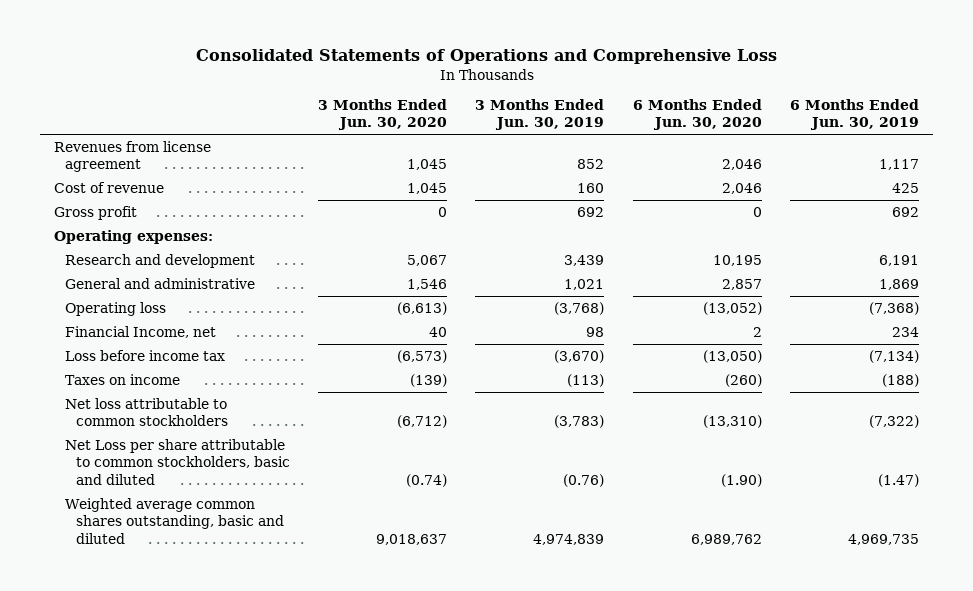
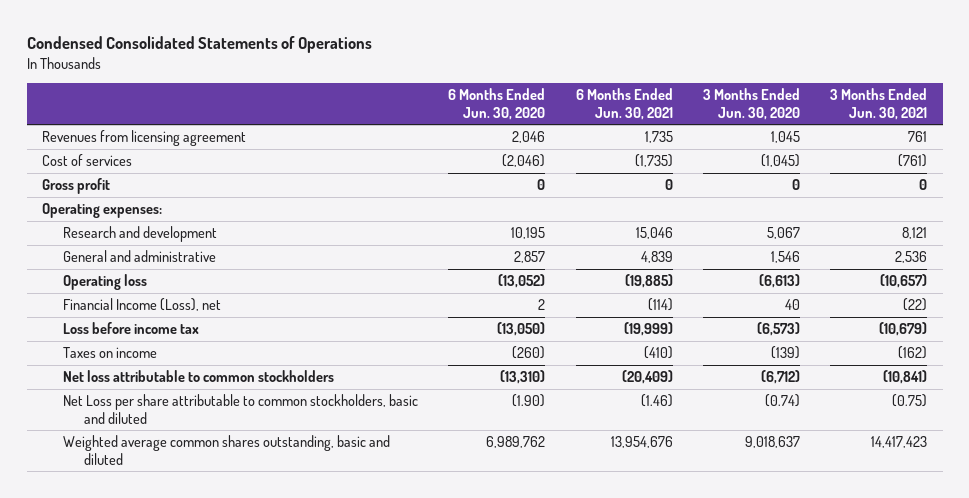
- Consolidated Statements of Operations and Comprehensive Loss
+ Condensed Consolidated Statements of Operations
- | 3 Months Ended Jun. 30, 2020 | 3 Months Ended Jun. 30, 2019 | 6 Months Ended Jun. 30, 2020 | 6 Months Ended Jun. 30, 2019
+ | 6 Months Ended Jun. 30, 2020 | 6 Months Ended Jun. 30, 2021 | 3 Months Ended Jun. 30, 2020 | 3 Months Ended Jun. 30, 2021
- Revenues from license agreement | 1,045 | 852 | 2,046 | 1,117
- Cost of revenue | 1,045 | 160 | 2,046 | 425
+ Revenues from licensing agreement | 2,046 | 1,735 | 1,045 | 761
+ Cost of services | (2,046) | (1,735) | (1,045) | (761)
- Financial Income, net | 40 | 98 | 2 | 234
+ Financial Income (Loss), net | 2 | (114) | 40 | (22)

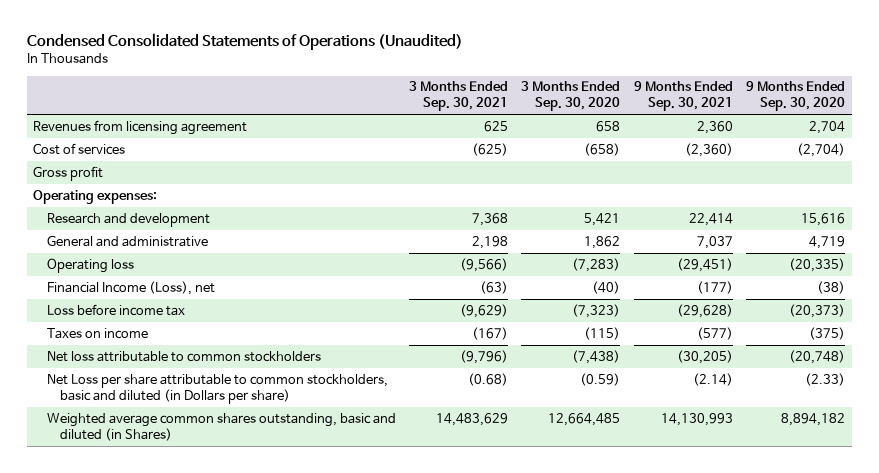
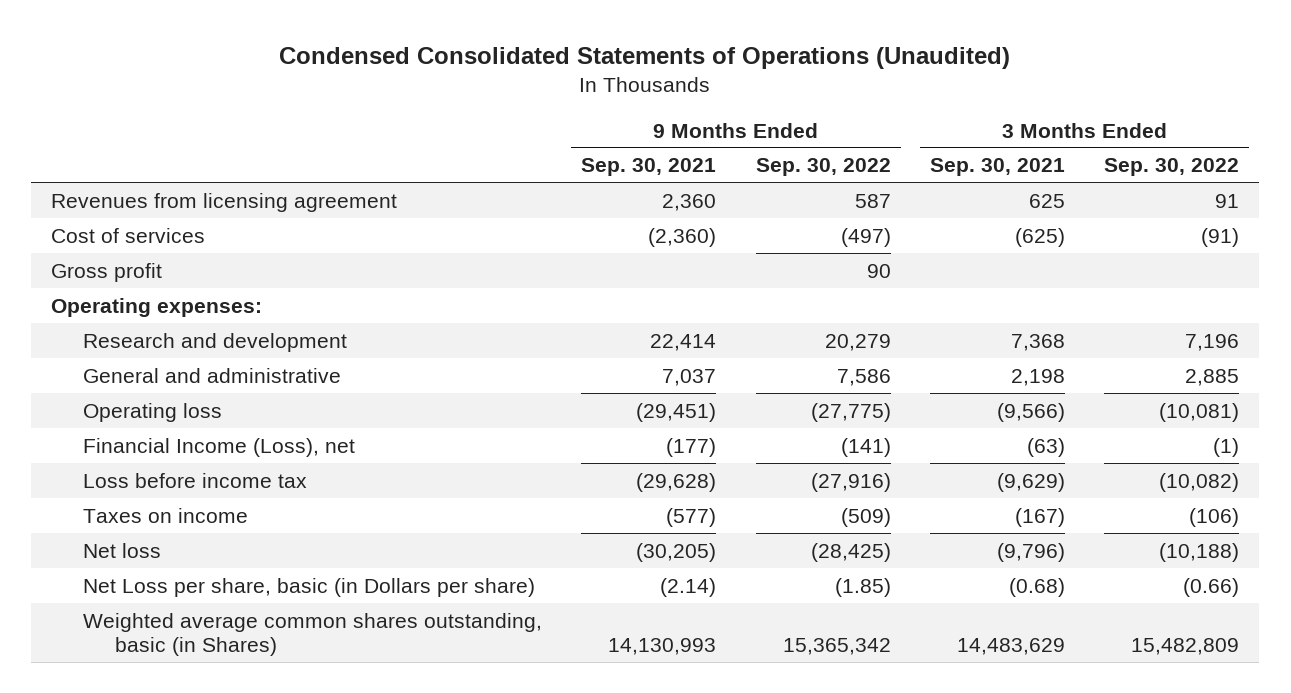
- | 3 Months Ended Sep. 30, 2021 | 3 Months Ended Sep. 30, 2020 | 9 Months Ended Sep. 30, 2021 | 9 Months Ended Sep. 30, 2020
+ | 9 Months Ended Sep. 30, 2021 | 9 Months Ended Sep. 30, 2022 | 3 Months Ended Sep. 30, 2021 | 3 Months Ended Sep. 30, 2022
- Net loss attributable to common stockholders | (9,796) | (7,438) | (30,205) | (20,748)
- Net Loss per share attributable to common stockholders, basic and diluted (in Dollars per share) | (0.68) | (0.59) | (2.14) | (2.33)
- Weighted average common shares outstanding, basic and diluted (in Shares) | 14,483,629 | 12,664,485 | 14,130,993 | 8,894,182
+ Net loss | (30,205) | (28,425) | (9,796) | (10,188)
+ Net Loss per share, basic (in Dollars per share) | (2.14) | (1.85) | (0.68) | (0.66)
+ Weighted average common shares outstanding, basic (in Shares) | 14,130,993 | 15,365,342 | 14,483,629 | 15,482,809

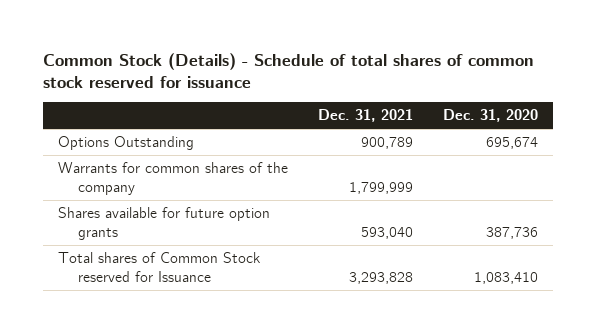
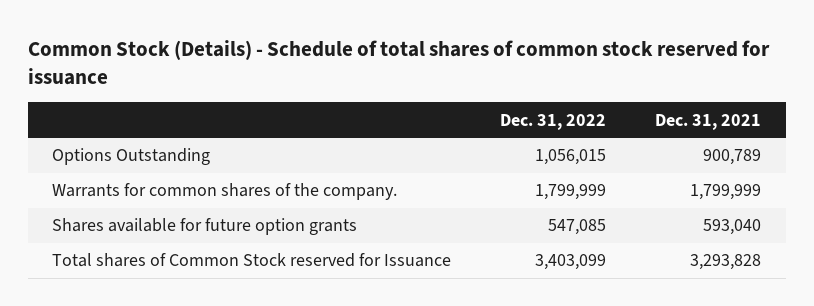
- | Dec. 31, 2021 | Dec. 31, 2020
+ | Dec. 31, 2022 | Dec. 31, 2021
- Warrants for common shares of the company | 1,799,999 |
+ Warrants for common shares of the company. | 1,799,999 | 1,799,999

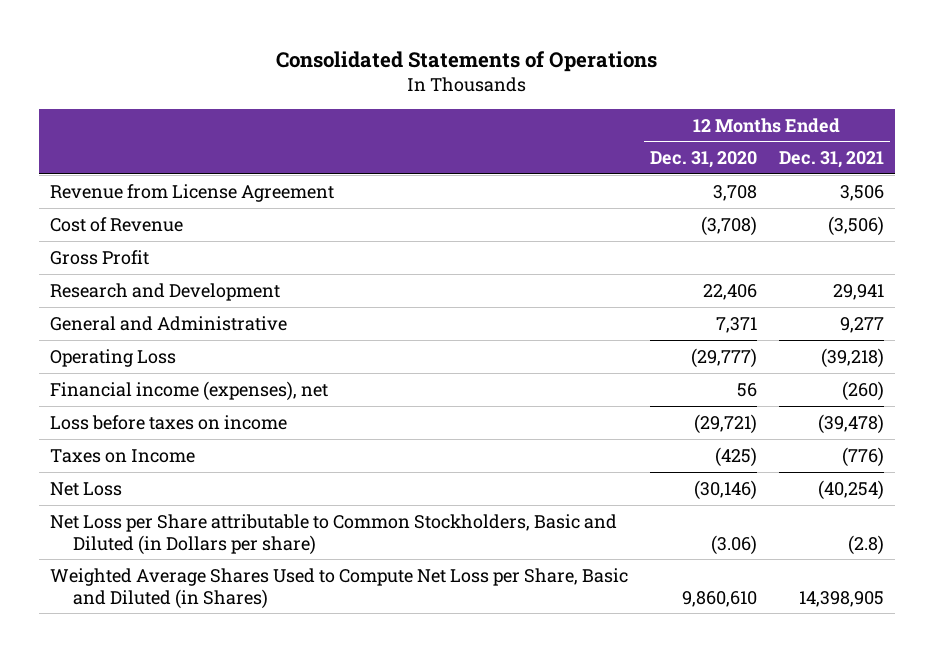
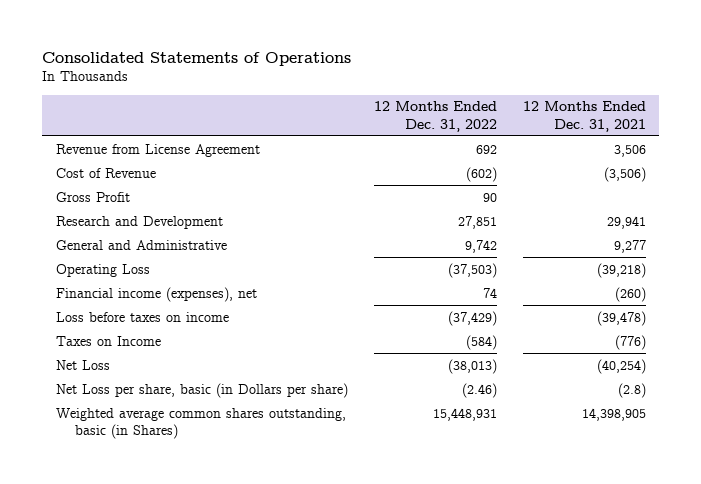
- | 12 Months Ended Dec. 31, 2020 | 12 Months Ended Dec. 31, 2021
+ | 12 Months Ended Dec. 31, 2022 | 12 Months Ended Dec. 31, 2021
- Net Loss per Share attributable to Common Stockholders, Basic and Diluted (in Dollars per share) | (3.06) | (2.8)
- Weighted Average Shares Used to Compute Net Loss per Share, Basic and Diluted (in Shares) | 9,860,610 | 14,398,905
+ Net Loss per share, basic (in Dollars per share) | (2.46) | (2.8)
+ Weighted average common shares outstanding, basic (in Shares) | 15,448,931 | 14,398,905

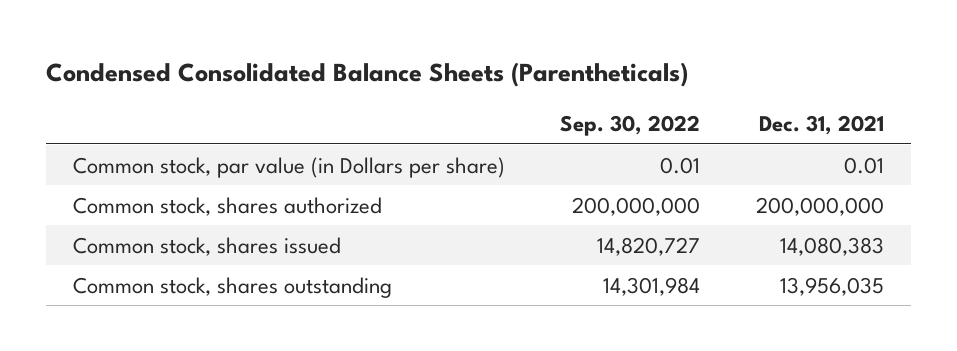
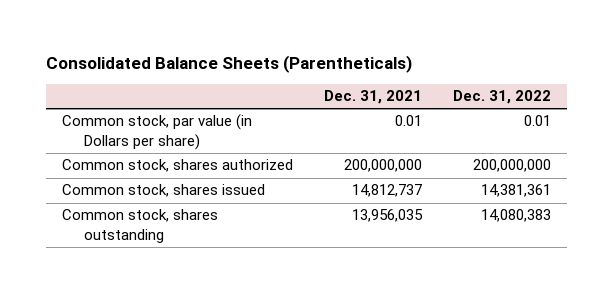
- Condensed Consolidated Balance Sheets (Parentheticals)
+ Consolidated Balance Sheets (Parentheticals)
- | Sep. 30, 2022 | Dec. 31, 2021
+ | Dec. 31, 2021 | Dec. 31, 2022
- Common stock, shares issued | 14,820,727 | 14,080,383
+ Common stock, shares issued | 14,812,737 | 14,381,361

